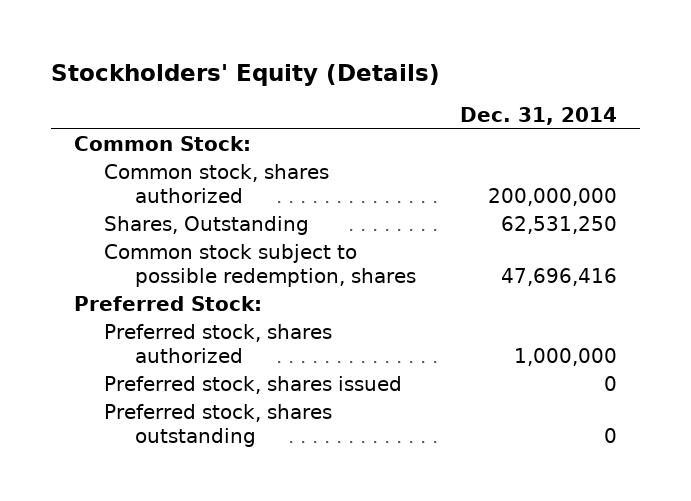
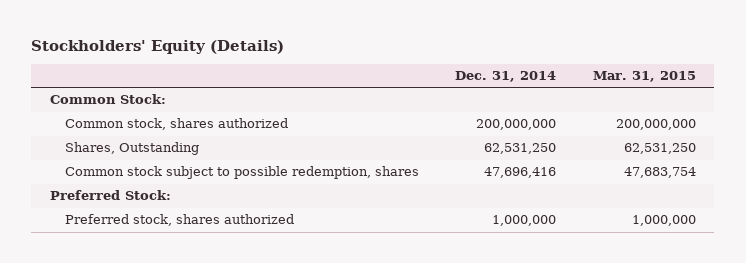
- | Dec. 31, 2014
+ | Dec. 31, 2014 | Mar. 31, 2015
- Preferred stock, shares issued | 0
- Preferred stock, shares outstanding | 0

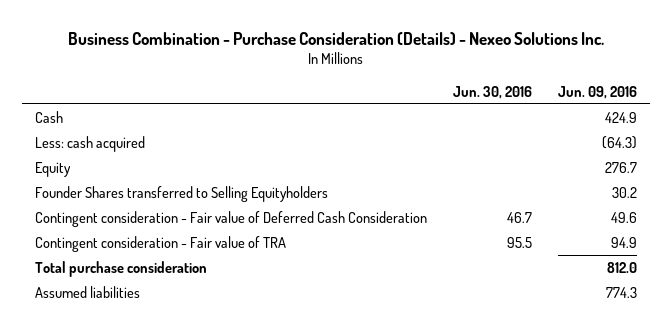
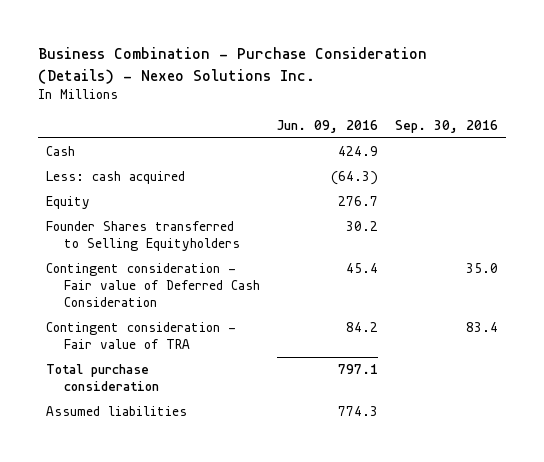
- | Jun. 30, 2016 | Jun. 09, 2016
+ | Jun. 09, 2016 | Sep. 30, 2016
- Contingent consideration - Fair value of Deferred Cash Consideration | 46.7 | 49.6
- Contingent consideration - Fair value of TRA | 95.5 | 94.9
- Total purchase consideration | | 812.0
+ Contingent consideration - Fair value of Deferred Cash Consideration | 45.4 | 35.0
+ Contingent consideration - Fair value of TRA | 84.2 | 83.4
+ Total purchase consideration | 797.1 |

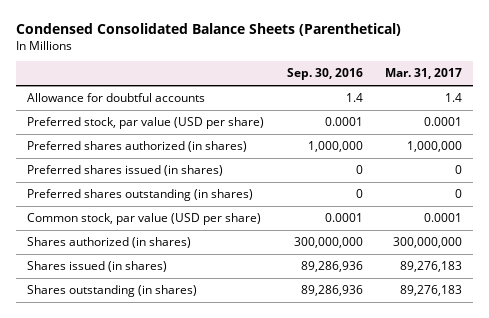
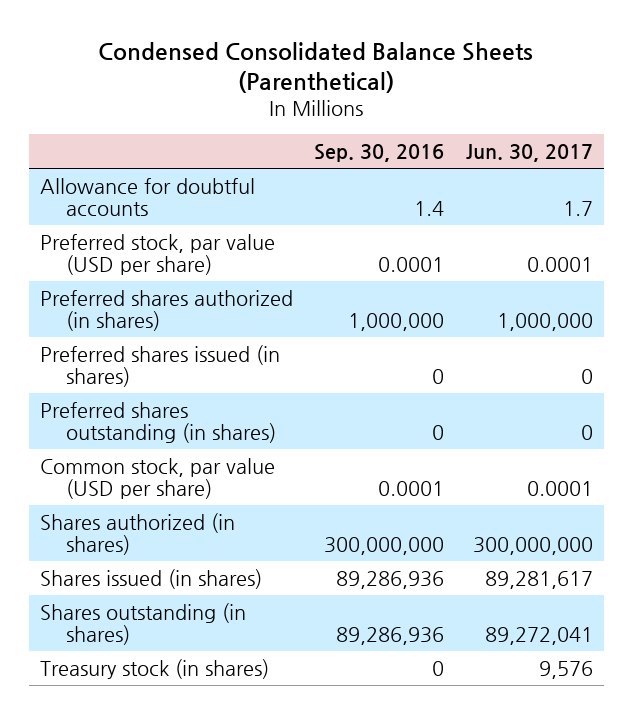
- | Sep. 30, 2016 | Mar. 31, 2017
+ | Sep. 30, 2016 | Jun. 30, 2017
+ Treasury stock (in shares) | 0 | 9,576

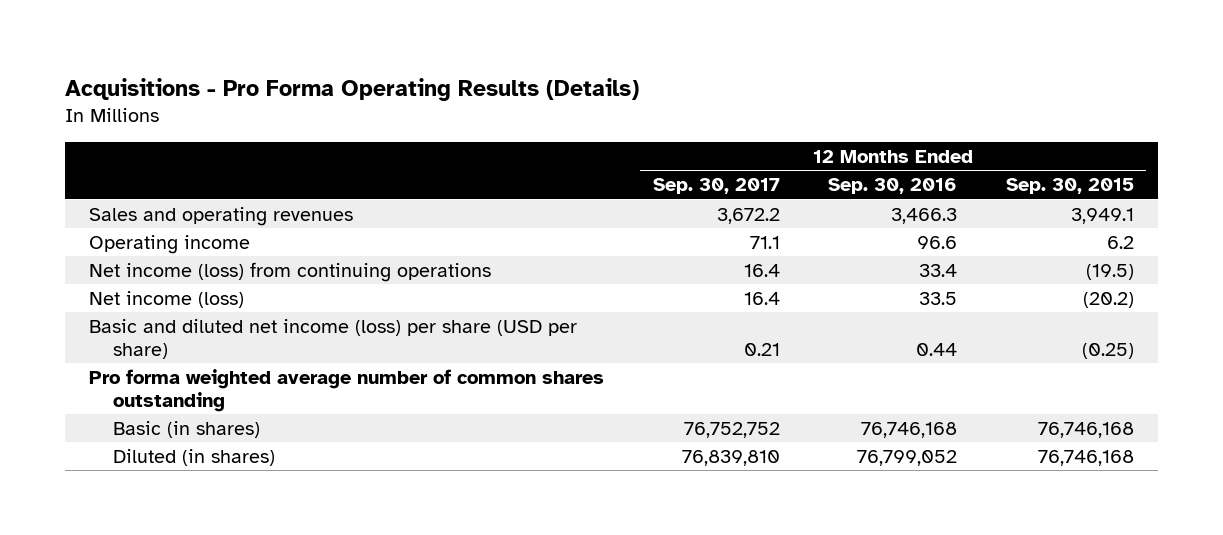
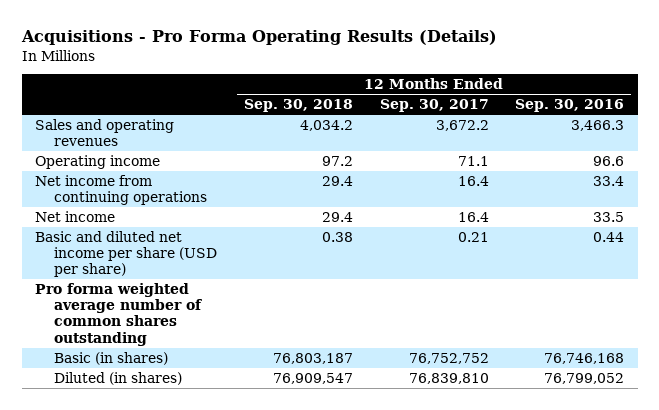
- | 12 Months Ended Sep. 30, 2017 | 12 Months Ended Sep. 30, 2016 | 12 Months Ended Sep. 30, 2015
+ | 12 Months Ended Sep. 30, 2018 | 12 Months Ended Sep. 30, 2017 | 12 Months Ended Sep. 30, 2016
- Net income (loss) from continuing operations | 16.4 | 33.4 | (19.5)
- Net income (loss) | 16.4 | 33.5 | (20.2)
- Basic and diluted net income (loss) per share (USD per share) | 0.21 | 0.44 | (0.25)
+ Net income from continuing operations | 29.4 | 16.4 | 33.4
+ Net income | 29.4 | 16.4 | 33.5
+ Basic and diluted net income per share (USD per share) | 0.38 | 0.21 | 0.44

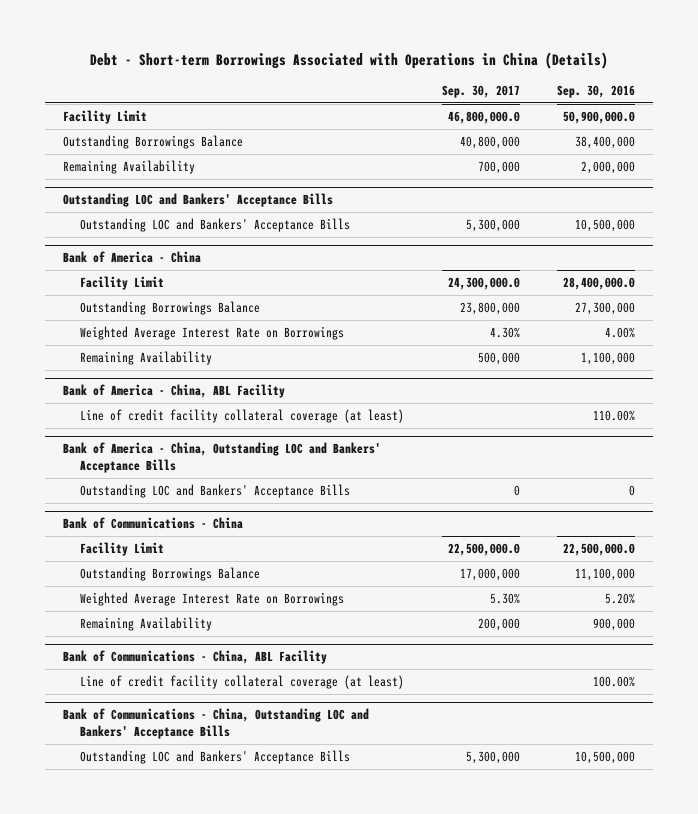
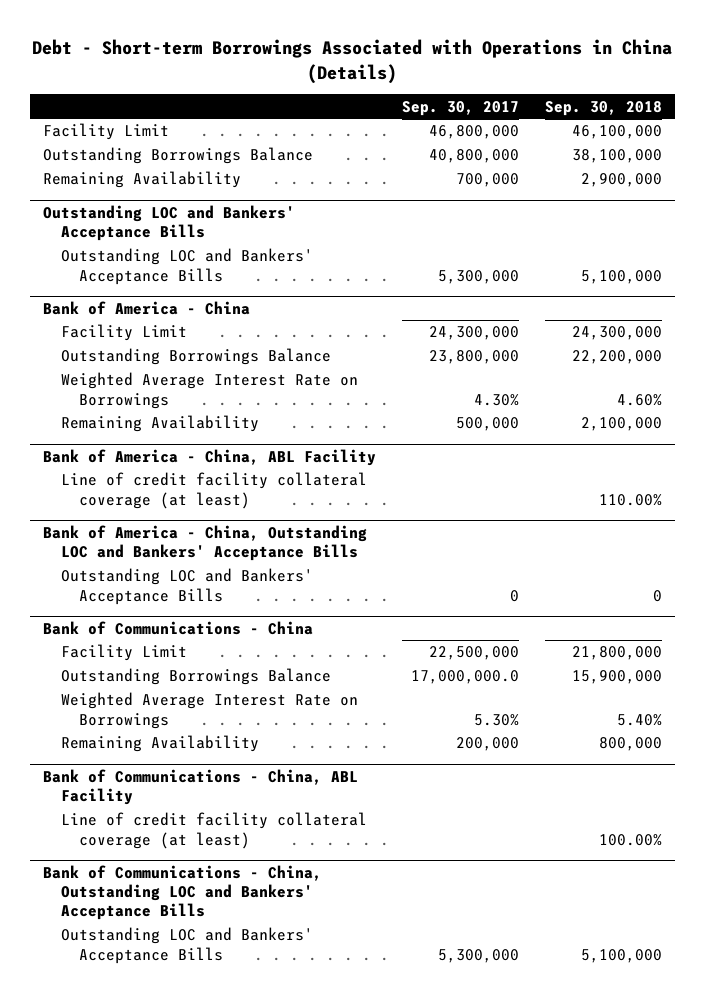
- | Sep. 30, 2017 | Sep. 30, 2016
+ | Sep. 30, 2017 | Sep. 30, 2018
- Facility Limit | 46,800,000.0 | 50,900,000.0
+ Facility Limit | 46,800,000 | 46,100,000
@ Bank of America - China
- Facility Limit | 24,300,000.0 | 28,400,000.0
+ Facility Limit | 24,300,000 | 24,300,000
@ Bank of Communications - China
- Facility Limit | 22,500,000.0 | 22,500,000.0
- Outstanding Borrowings Balance | 17,000,000 | 11,100,000
+ Facility Limit | 22,500,000 | 21,800,000
+ Outstanding Borrowings Balance | 17,000,000.0 | 15,900,000

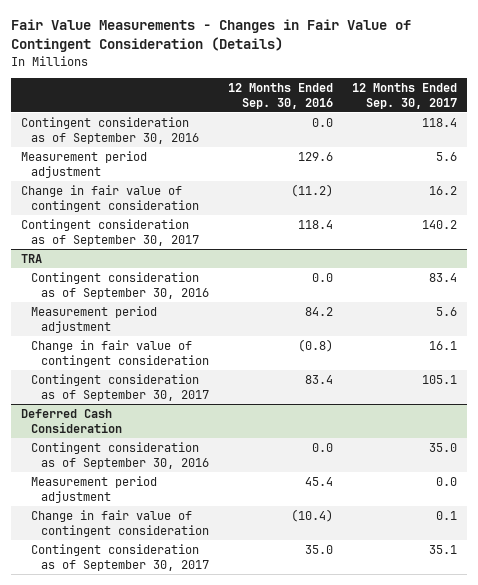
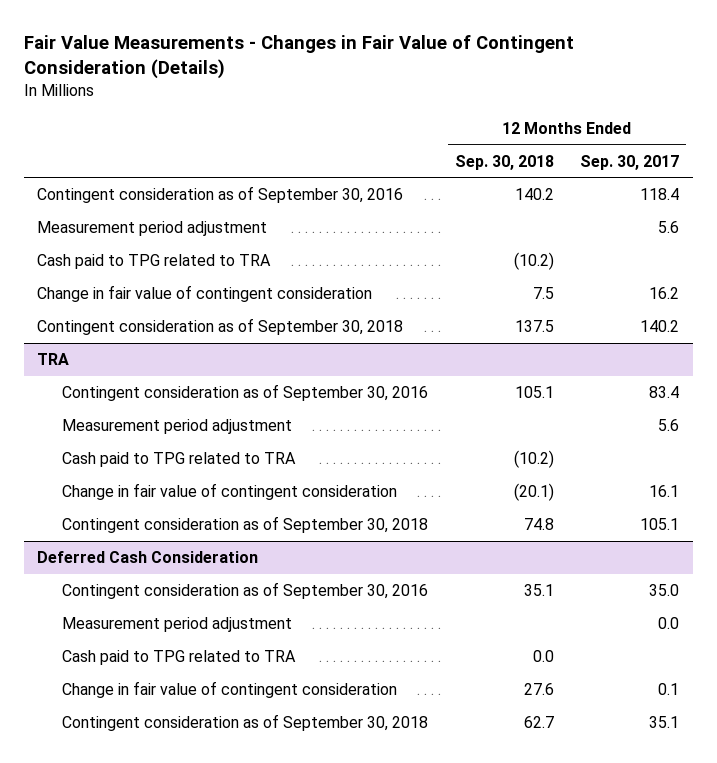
- | 12 Months Ended Sep. 30, 2016 | 12 Months Ended Sep. 30, 2017
+ | 12 Months Ended Sep. 30, 2018 | 12 Months Ended Sep. 30, 2017
+ Cash paid to TPG related to TRA | (10.2) |
- Contingent consideration as of September 30, 2017 | 118.4 | 140.2
+ Contingent consideration as of September 30, 2018 | 137.5 | 140.2
@ TRA
+ Cash paid to TPG related to TRA | (10.2) |
- Contingent consideration as of September 30, 2017 | 83.4 | 105.1
+ Contingent consideration as of September 30, 2018 | 74.8 | 105.1
@ Deferred Cash Consideration
+ Cash paid to TPG related to TRA | 0.0 |
- Contingent consideration as of September 30, 2017 | 35.0 | 35.1
+ Contingent consideration as of September 30, 2018 | 62.7 | 35.1

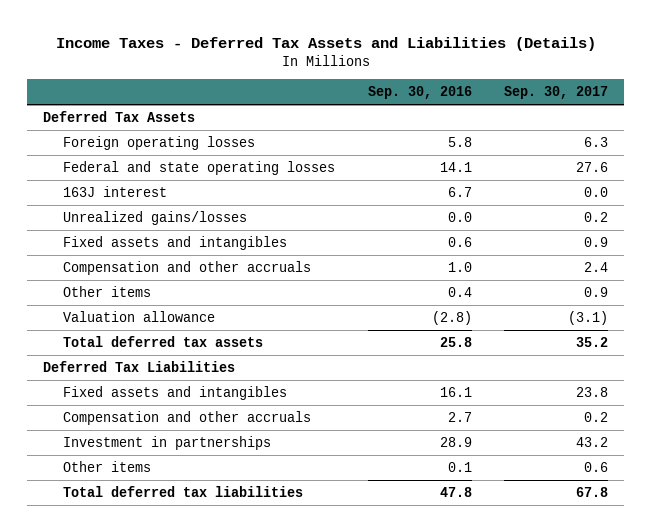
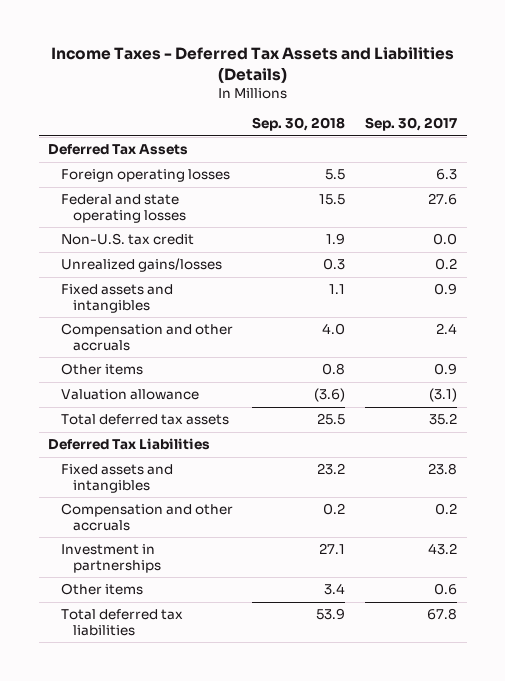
- | Sep. 30, 2016 | Sep. 30, 2017
+ | Sep. 30, 2018 | Sep. 30, 2017
- 163J interest | 6.7 | 0.0
+ Non-U.S. tax credit | 1.9 | 0.0

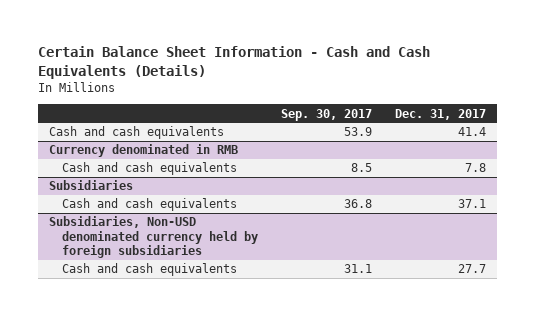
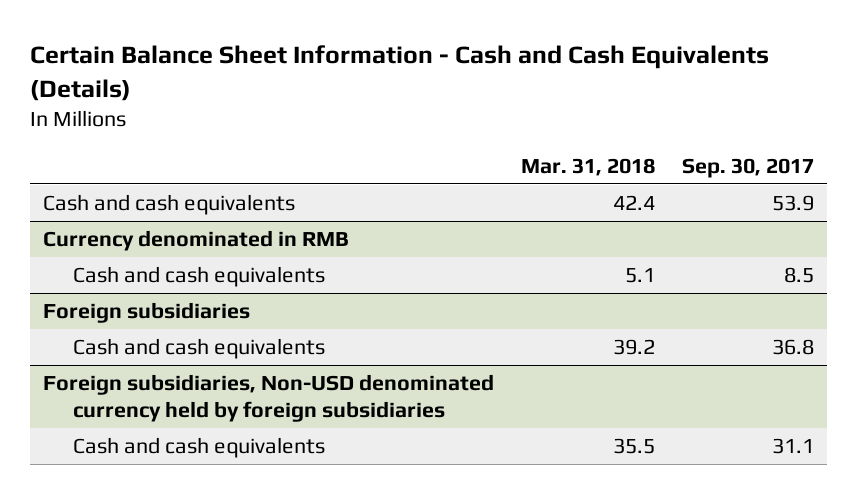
- | Sep. 30, 2017 | Dec. 31, 2017
+ | Mar. 31, 2018 | Sep. 30, 2017
- Subsidiaries
+ Foreign subsidiaries
- Subsidiaries, Non-USD denominated currency held by foreign subsidiaries
+ Foreign subsidiaries, Non-USD denominated currency held by foreign subsidiaries

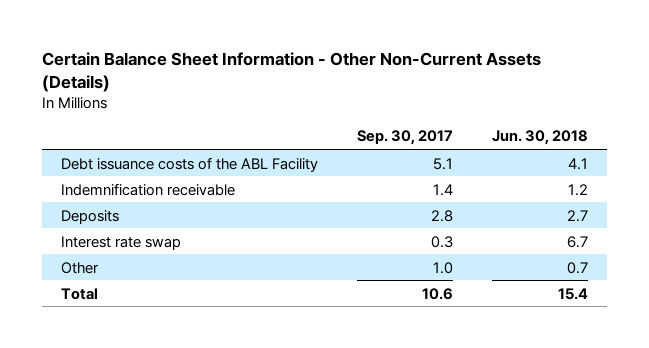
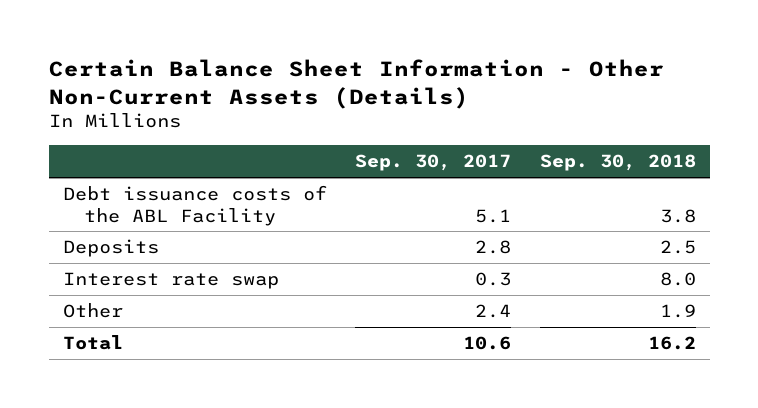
- | Sep. 30, 2017 | Jun. 30, 2018
+ | Sep. 30, 2017 | Sep. 30, 2018
- Indemnification receivable | 1.4 | 1.2
- Other | 1.0 | 0.7
+ Other | 2.4 | 1.9

